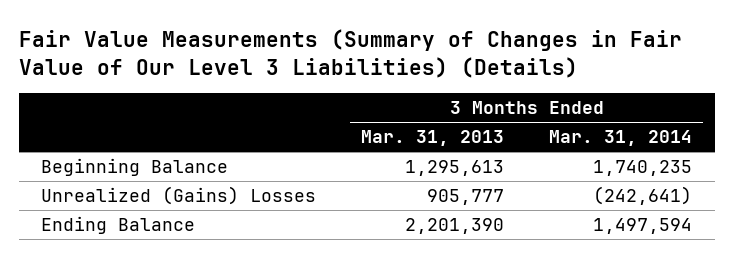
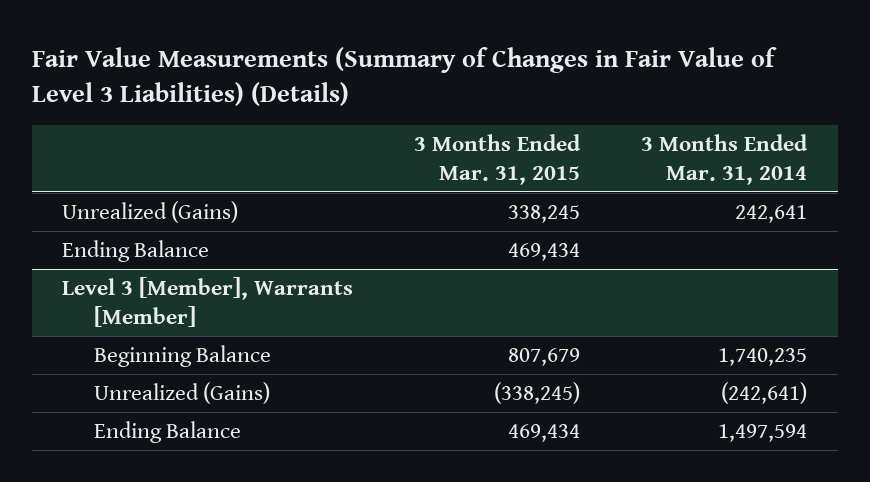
- Fair Value Measurements (Summary of Changes in Fair Value of Our Level 3 Liabilities) (Details)
+ Fair Value Measurements (Summary of Changes in Fair Value of Level 3 Liabilities) (Details)
- | 3 Months Ended Mar. 31, 2013 | 3 Months Ended Mar. 31, 2014
+ | 3 Months Ended Mar. 31, 2015 | 3 Months Ended Mar. 31, 2014
+ Unrealized (Gains) | 338,245 | 242,641
+ Ending Balance | 469,434 |
+ Level 3 [Member], Warrants [Member]
- Unrealized (Gains) Losses | 905,777 | (242,641)
+ Unrealized (Gains) | (338,245) | (242,641)

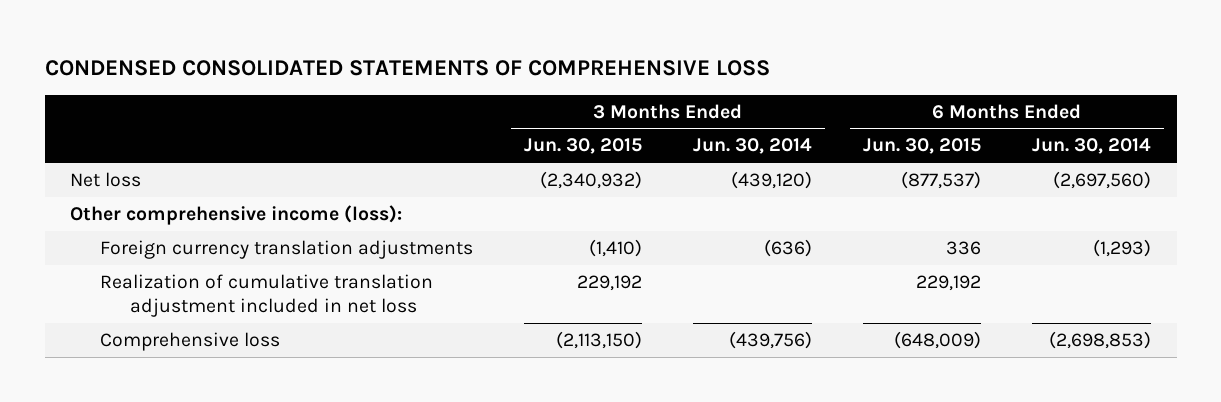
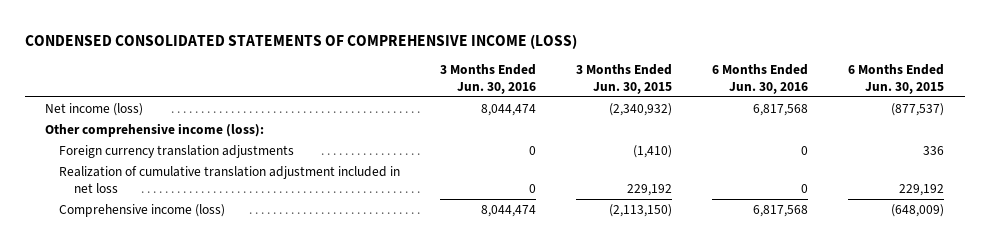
- CONDENSED CONSOLIDATED STATEMENTS OF COMPREHENSIVE LOSS
+ CONDENSED CONSOLIDATED STATEMENTS OF COMPREHENSIVE INCOME (LOSS)
- | 3 Months Ended Jun. 30, 2015 | 3 Months Ended Jun. 30, 2014 | 6 Months Ended Jun. 30, 2015 | 6 Months Ended Jun. 30, 2014
+ | 3 Months Ended Jun. 30, 2016 | 3 Months Ended Jun. 30, 2015 | 6 Months Ended Jun. 30, 2016 | 6 Months Ended Jun. 30, 2015
- Net loss | (2,340,932) | (439,120) | (877,537) | (2,697,560)
+ Net income (loss) | 8,044,474 | (2,340,932) | 6,817,568 | (877,537)
- Comprehensive loss | (2,113,150) | (439,756) | (648,009) | (2,698,853)
+ Comprehensive income (loss) | 8,044,474 | (2,113,150) | 6,817,568 | (648,009)

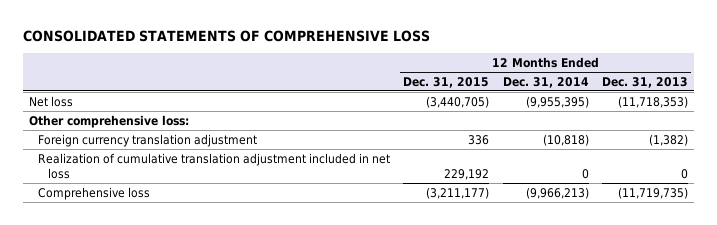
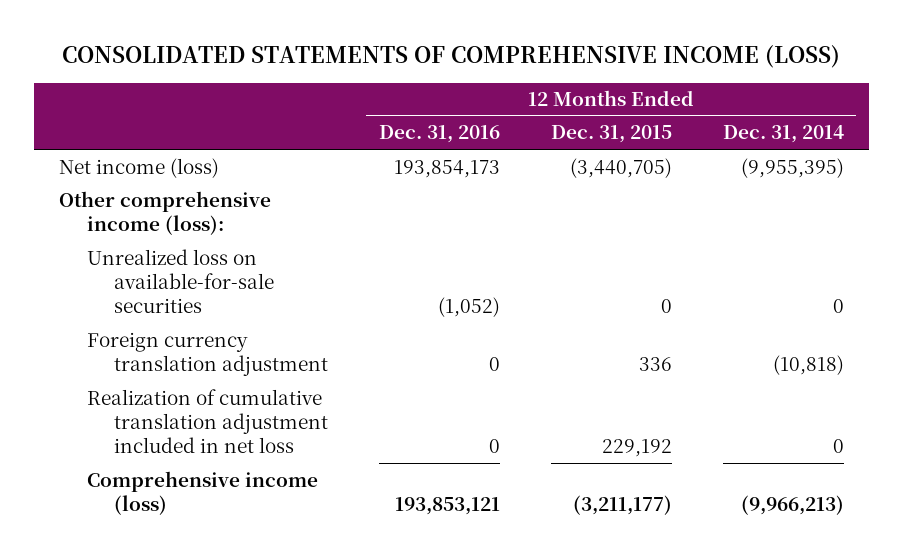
- CONSOLIDATED STATEMENTS OF COMPREHENSIVE LOSS
+ CONSOLIDATED STATEMENTS OF COMPREHENSIVE INCOME (LOSS)
- | 12 Months Ended Dec. 31, 2015 | 12 Months Ended Dec. 31, 2014 | 12 Months Ended Dec. 31, 2013
+ | 12 Months Ended Dec. 31, 2016 | 12 Months Ended Dec. 31, 2015 | 12 Months Ended Dec. 31, 2014
- Net loss | (3,440,705) | (9,955,395) | (11,718,353)
- Other comprehensive loss:
+ Net income (loss) | 193,854,173 | (3,440,705) | (9,955,395)
+ Other comprehensive income (loss):
+ Unrealized loss on available-for-sale securities | (1,052) | 0 | 0
- Comprehensive loss | (3,211,177) | (9,966,213) | (11,719,735)
+ Comprehensive income (loss) | 193,853,121 | (3,211,177) | (9,966,213)

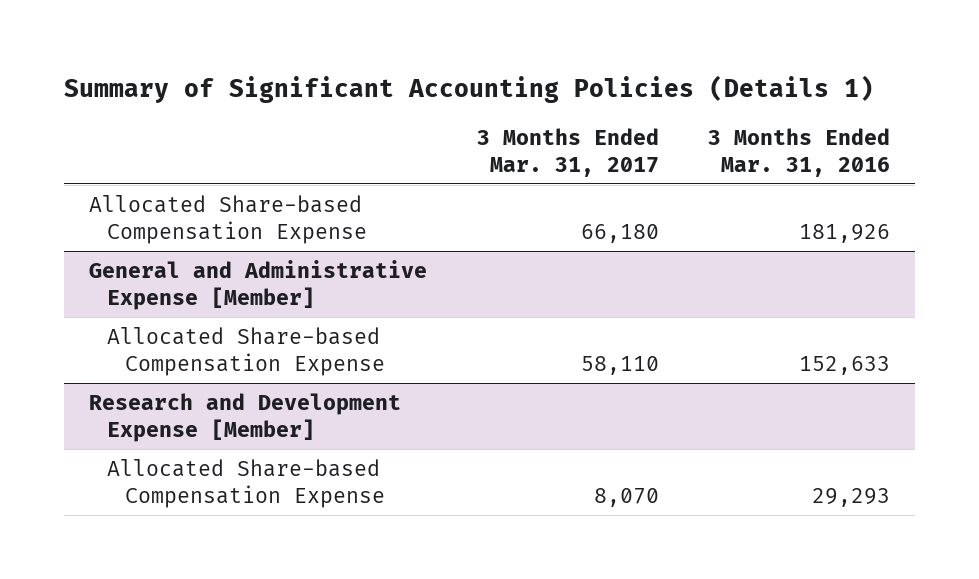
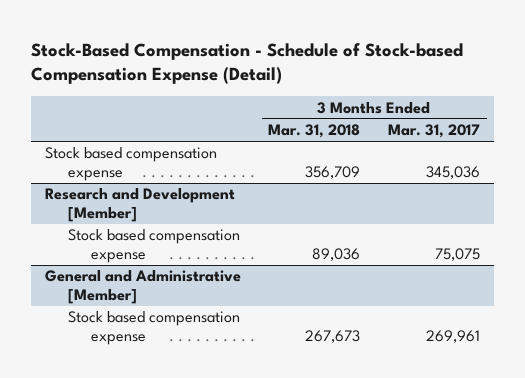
- Summary of Significant Accounting Policies (Details 1)
+ Stock-Based Compensation - Schedule of Stock-based Compensation Expense (Detail)
- | 3 Months Ended Mar. 31, 2017 | 3 Months Ended Mar. 31, 2016
+ | 3 Months Ended Mar. 31, 2018 | 3 Months Ended Mar. 31, 2017
- Allocated Share-based Compensation Expense | 66,180 | 181,926
- General and Administrative Expense [Member]
- Allocated Share-based Compensation Expense | 58,110 | 152,633
- Research and Development Expense [Member]
- Allocated Share-based Compensation Expense | 8,070 | 29,293
+ Stock based compensation expense | 356,709 | 345,036
+ Research and Development [Member]
+ Stock based compensation expense | 89,036 | 75,075
+ General and Administrative [Member]
+ Stock based compensation expense | 267,673 | 269,961

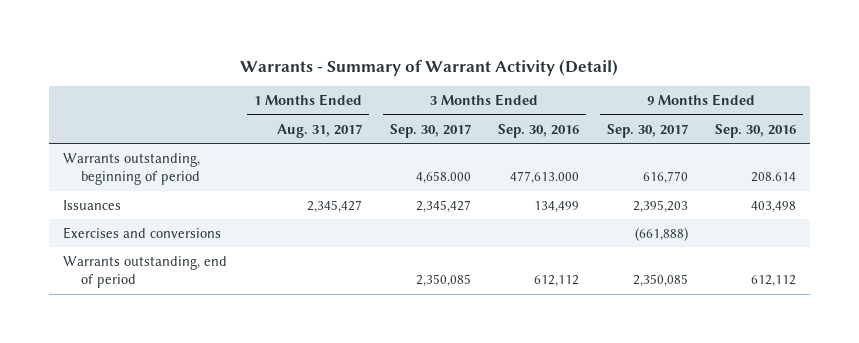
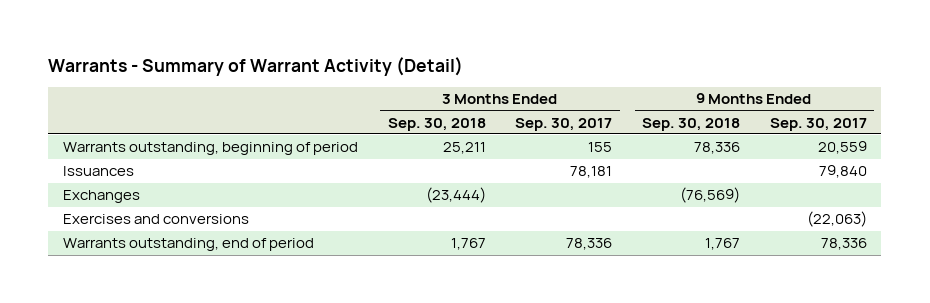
- | 1 Months Ended Aug. 31, 2017 | 3 Months Ended Sep. 30, 2017 | 3 Months Ended Sep. 30, 2016 | 9 Months Ended Sep. 30, 2017 | 9 Months Ended Sep. 30, 2016
+ | 3 Months Ended Sep. 30, 2018 | 3 Months Ended Sep. 30, 2017 | 9 Months Ended Sep. 30, 2018 | 9 Months Ended Sep. 30, 2017
- Warrants outstanding, beginning of period | | 4,658.000 | 477,613.000 | 616,770 | 208.614
- Issuances | 2,345,427 | 2,345,427 | 134,499 | 2,395,203 | 403,498
- Exercises and conversions | | | | (661,888) |
- Warrants outstanding, end of period | | 2,350,085 | 612,112 | 2,350,085 | 612,112
+ Warrants outstanding, beginning of period | 25,211 | 155 | 78,336 | 20,559
+ Issuances | | 78,181 | | 79,840
+ Exchanges | (23,444) | | (76,569) |
+ Exercises and conversions | | | | (22,063)
+ Warrants outstanding, end of period | 1,767 | 78,336 | 1,767 | 78,336

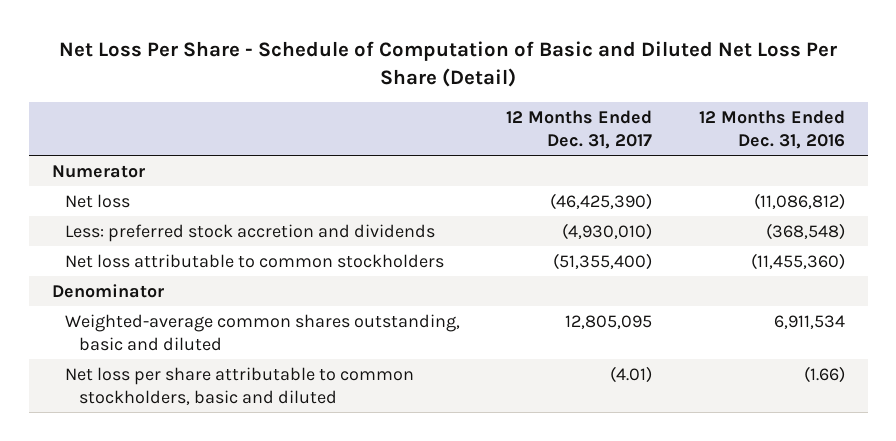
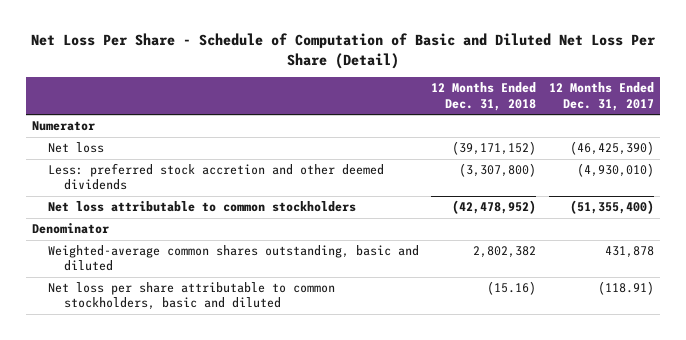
- | 12 Months Ended Dec. 31, 2017 | 12 Months Ended Dec. 31, 2016
+ | 12 Months Ended Dec. 31, 2018 | 12 Months Ended Dec. 31, 2017
- Less: preferred stock accretion and dividends | (4,930,010) | (368,548)
+ Less: preferred stock accretion and other deemed dividends | (3,307,800) | (4,930,010)
- Weighted-average common shares outstanding, basic and diluted | 12,805,095 | 6,911,534
- Net loss per share attributable to common stockholders, basic and diluted | (4.01) | (1.66)
+ Weighted-average common shares outstanding, basic and diluted | 2,802,382 | 431,878
+ Net loss per share attributable to common stockholders, basic and diluted | (15.16) | (118.91)

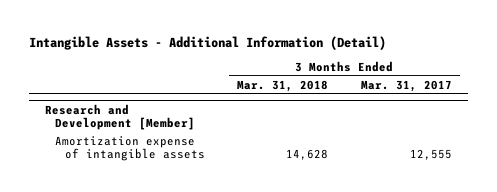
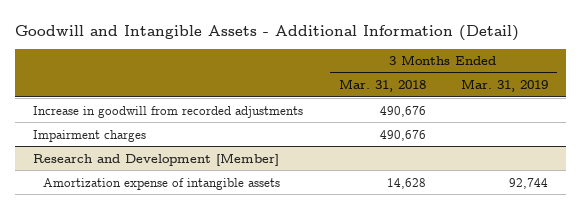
- Intangible Assets - Additional Information (Detail)
+ Goodwill and Intangible Assets - Additional Information (Detail)
- | 3 Months Ended Mar. 31, 2018 | 3 Months Ended Mar. 31, 2017
+ | 3 Months Ended Mar. 31, 2018 | 3 Months Ended Mar. 31, 2019
+ Increase in goodwill from recorded adjustments | 490,676 |
+ Impairment charges | 490,676 |

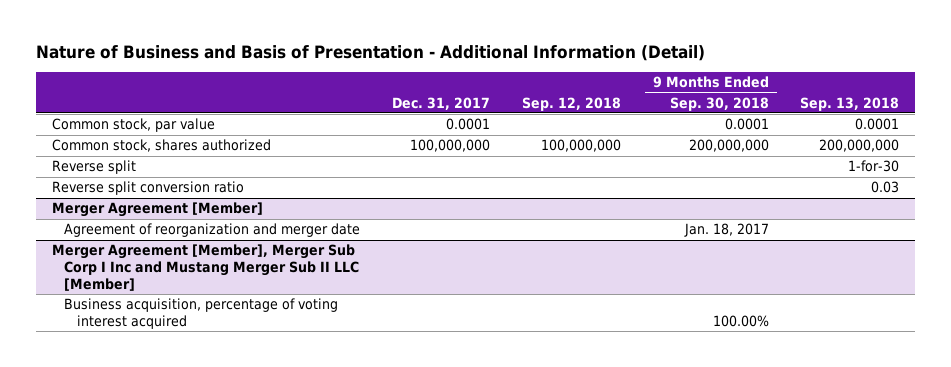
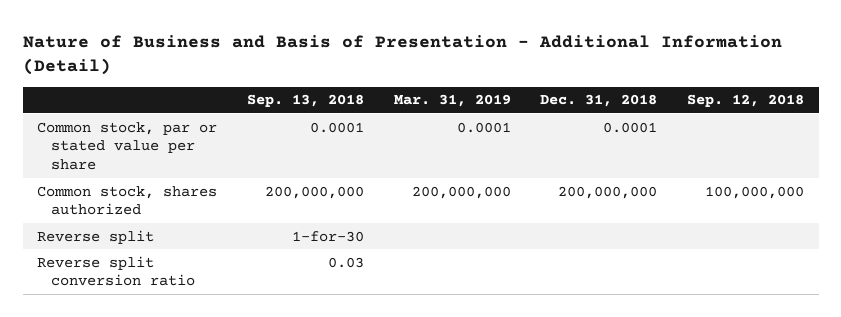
- | Dec. 31, 2017 | Sep. 12, 2018 | 9 Months Ended Sep. 30, 2018 | Sep. 13, 2018
+ | Sep. 13, 2018 | Mar. 31, 2019 | Dec. 31, 2018 | Sep. 12, 2018
- Common stock, par value | 0.0001 | | 0.0001 | 0.0001
+ Common stock, par or stated value per share | 0.0001 | 0.0001 | 0.0001 |
- Merger Agreement [Member]
- Agreement of reorganization and merger date | | | Jan. 18, 2017 |
- Merger Agreement [Member], Merger Sub Corp I Inc and Mustang Merger Sub II LLC [Member]
- Business acquisition, percentage of voting interest acquired | | | 100.00% |

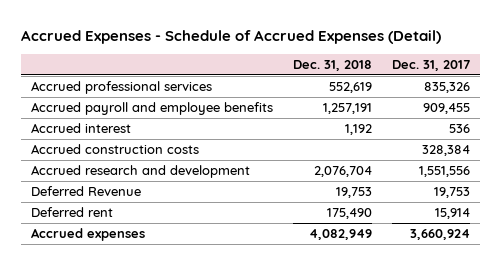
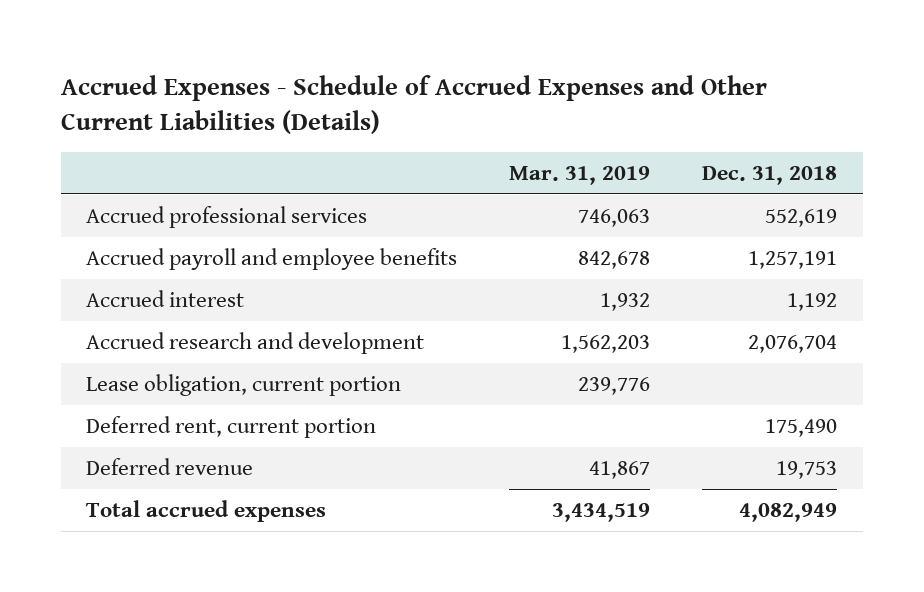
- Accrued Expenses - Schedule of Accrued Expenses (Detail)
+ Accrued Expenses - Schedule of Accrued Expenses and Other Current Liabilities (Details)
- | Dec. 31, 2018 | Dec. 31, 2017
+ | Mar. 31, 2019 | Dec. 31, 2018
- Accrued construction costs | | 328,384
- Deferred Revenue | 19,753 | 19,753
- Deferred rent | 175,490 | 15,914
- Accrued expenses | 4,082,949 | 3,660,924
+ Lease obligation, current portion | 239,776 |
+ Deferred rent, current portion | | 175,490
+ Deferred revenue | 41,867 | 19,753
+ Total accrued expenses | 3,434,519 | 4,082,949

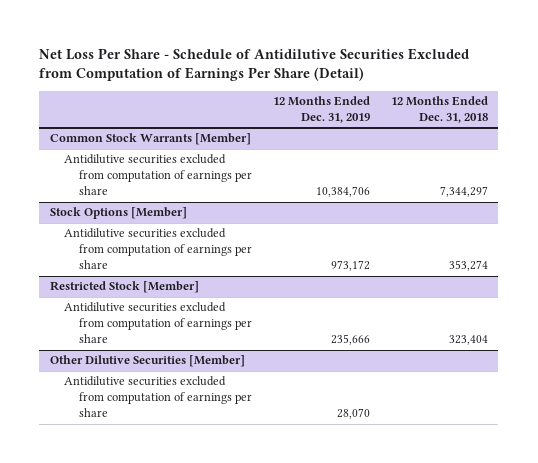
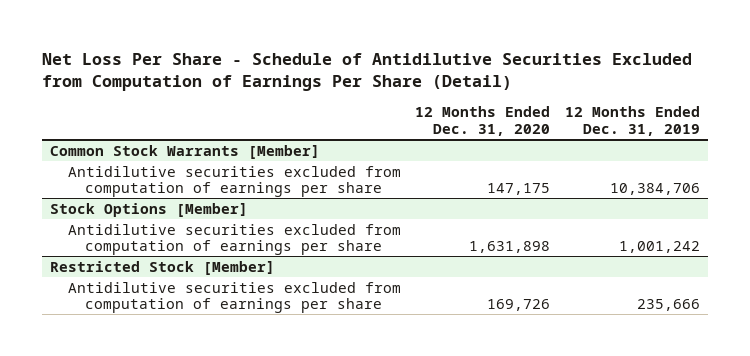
- | 12 Months Ended Dec. 31, 2019 | 12 Months Ended Dec. 31, 2018
+ | 12 Months Ended Dec. 31, 2020 | 12 Months Ended Dec. 31, 2019
@ Stock Options [Member]
- Antidilutive securities excluded from computation of earnings per share | 973,172 | 353,274
+ Antidilutive securities excluded from computation of earnings per share | 1,631,898 | 1,001,242
- Other Dilutive Securities [Member]
- Antidilutive securities excluded from computation of earnings per share | 28,070 |

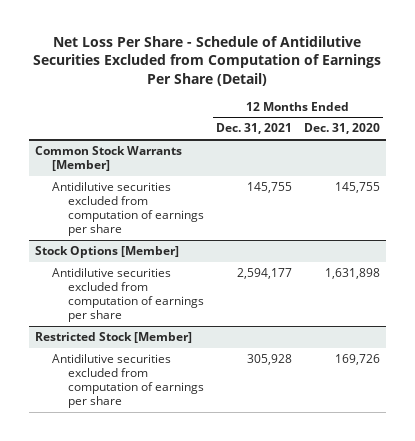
- | 12 Months Ended Dec. 31, 2020 | 12 Months Ended Dec. 31, 2019
+ | 12 Months Ended Dec. 31, 2021 | 12 Months Ended Dec. 31, 2020
@ Common Stock Warrants [Member]
- Antidilutive securities excluded from computation of earnings per share | 147,175 | 10,384,706
+ Antidilutive securities excluded from computation of earnings per share | 145,755 | 145,755

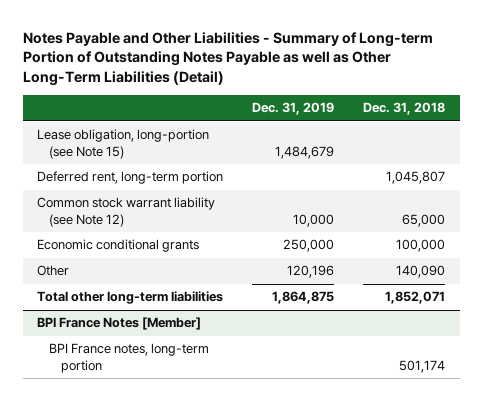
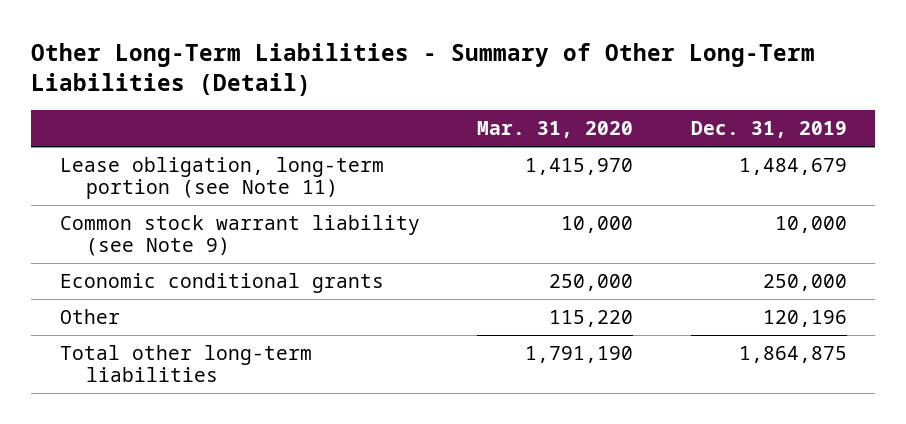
- Notes Payable and Other Liabilities - Summary of Long-term Portion of Outstanding Notes Payable as well as Other Long-Term Liabilities (Detail)
+ Other Long-Term Liabilities - Summary of Other Long-Term Liabilities (Detail)
- | Dec. 31, 2019 | Dec. 31, 2018
+ | Mar. 31, 2020 | Dec. 31, 2019
- Lease obligation, long-portion (see Note 15) | 1,484,679 |
- Deferred rent, long-term portion | | 1,045,807
- Common stock warrant liability (see Note 12) | 10,000 | 65,000
+ Lease obligation, long-term portion (see Note 11) | 1,415,970 | 1,484,679
+ Common stock warrant liability (see Note 9) | 10,000 | 10,000
- BPI France Notes [Member]
- BPI France notes, long-term portion | | 501,174

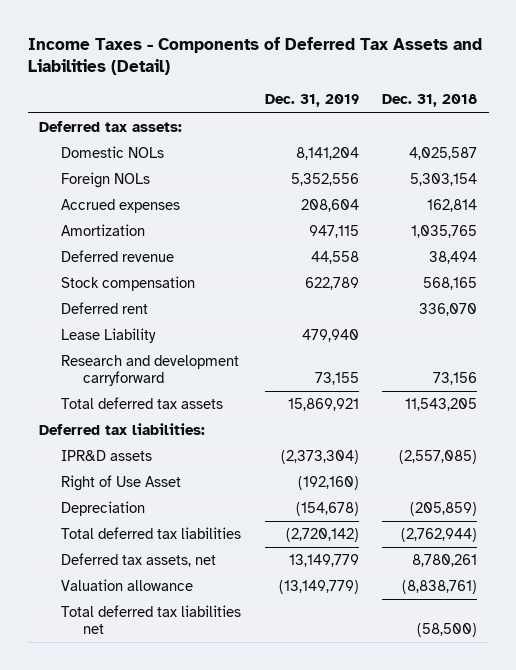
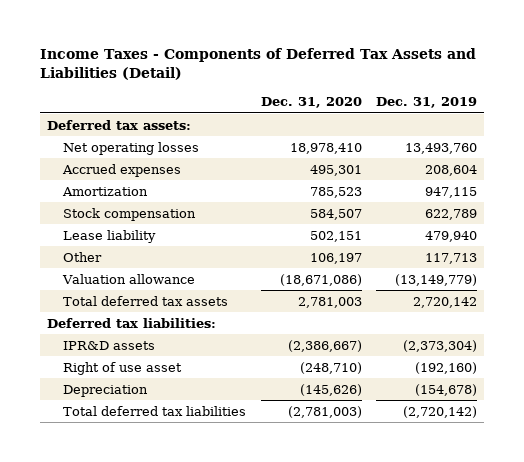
- | Dec. 31, 2019 | Dec. 31, 2018
+ | Dec. 31, 2020 | Dec. 31, 2019
- Domestic NOLs | 8,141,204 | 4,025,587
- Foreign NOLs | 5,352,556 | 5,303,154
+ Net operating losses | 18,978,410 | 13,493,760
- Deferred revenue | 44,558 | 38,494
- Deferred rent | | 336,070
- Lease Liability | 479,940 |
- Research and development carryforward | 73,155 | 73,156
- Total deferred tax assets | 15,869,921 | 11,543,205
+ Lease liability | 502,151 | 479,940
+ Other | 106,197 | 117,713
moved up: Valuation allowance | (18,671,086) | (13,149,779)
+ Total deferred tax assets | 2,781,003 | 2,720,142
- Right of Use Asset | (192,160) |
+ Right of use asset | (248,710) | (192,160)
- Deferred tax assets, net | 13,149,779 | 8,780,261
- Total deferred tax liabilities net | | (58,500)

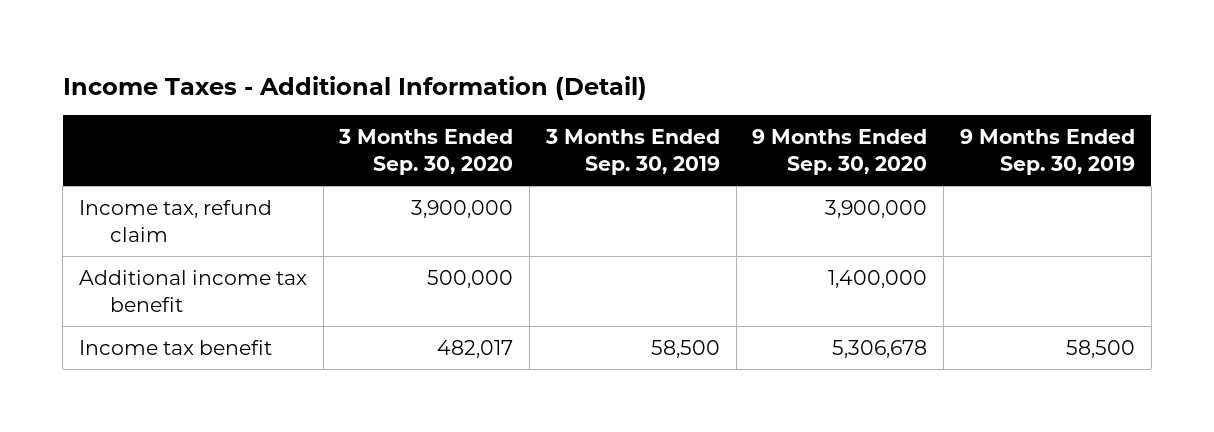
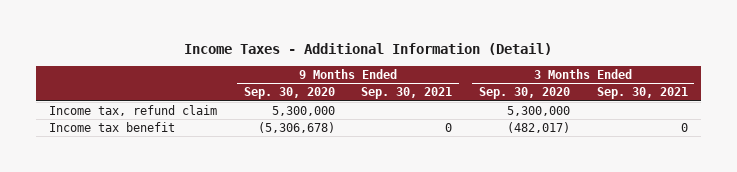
- | 3 Months Ended Sep. 30, 2020 | 3 Months Ended Sep. 30, 2019 | 9 Months Ended Sep. 30, 2020 | 9 Months Ended Sep. 30, 2019
+ | 9 Months Ended Sep. 30, 2020 | 9 Months Ended Sep. 30, 2021 | 3 Months Ended Sep. 30, 2020 | 3 Months Ended Sep. 30, 2021
- Income tax, refund claim | 3,900,000 | | 3,900,000 |
- Additional income tax benefit | 500,000 | | 1,400,000 |
- Income tax benefit | 482,017 | 58,500 | 5,306,678 | 58,500
+ Income tax, refund claim | 5,300,000 | | 5,300,000 |
+ Income tax benefit | (5,306,678) | 0 | (482,017) | 0

